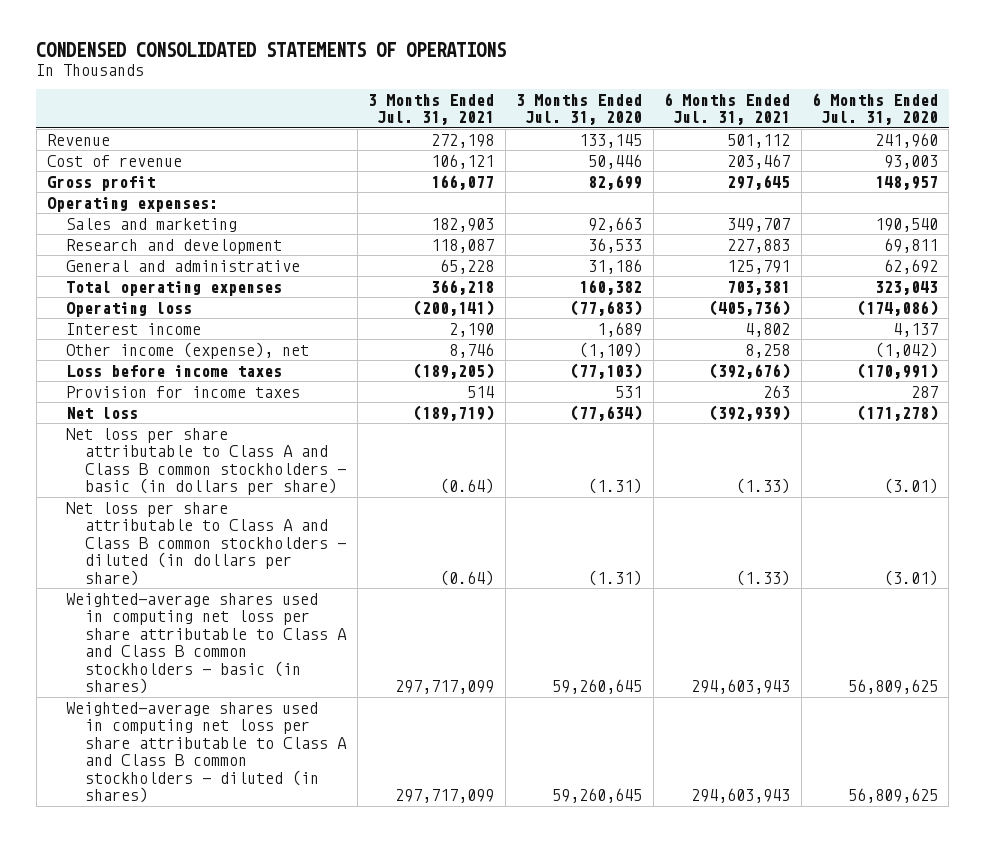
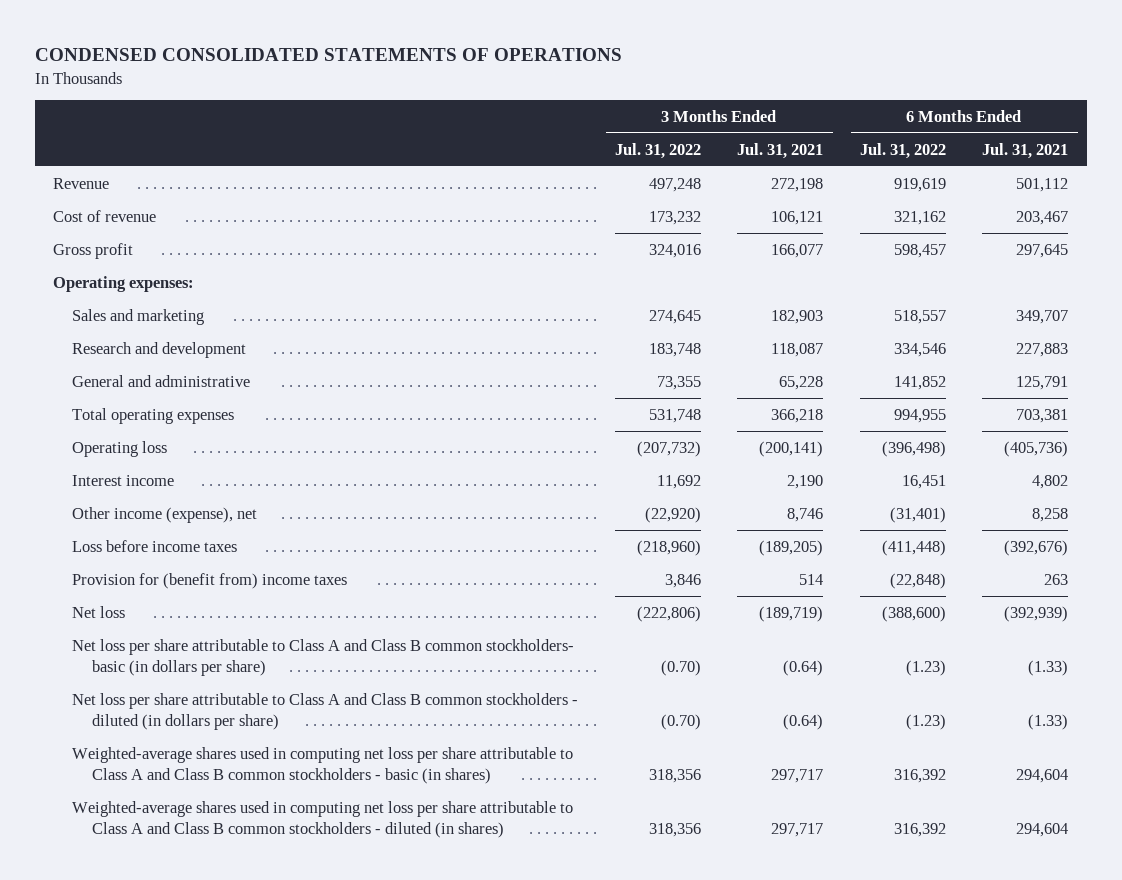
- | 3 Months Ended Jul. 31, 2021 | 3 Months Ended Jul. 31, 2020 | 6 Months Ended Jul. 31, 2021 | 6 Months Ended Jul. 31, 2020
+ | 3 Months Ended Jul. 31, 2022 | 3 Months Ended Jul. 31, 2021 | 6 Months Ended Jul. 31, 2022 | 6 Months Ended Jul. 31, 2021
- Provision for income taxes | 514 | 531 | 263 | 287
+ Provision for (benefit from) income taxes | 3,846 | 514 | (22,848) | 263
- Net loss per share attributable to Class A and Class B common stockholders - basic (in dollars per share) | (0.64) | (1.31) | (1.33) | (3.01)
+ Net loss per share attributable to Class A and Class B common stockholders- basic (in dollars per share) | (0.70) | (0.64) | (1.23) | (1.33)
- Weighted-average shares used in computing net loss per share attributable to Class A and Class B common stockholders - basic (in shares) | 297,717,099 | 59,260,645 | 294,603,943 | 56,809,625
- Weighted-average shares used in computing net loss per share attributable to Class A and Class B common stockholders - diluted (in shares) | 297,717,099 | 59,260,645 | 294,603,943 | 56,809,625
+ Weighted-average shares used in computing net loss per share attributable to Class A and Class B common stockholders - basic (in shares) | 318,356 | 297,717 | 316,392 | 294,604
+ Weighted-average shares used in computing net loss per share attributable to Class A and Class B common stockholders - diluted (in shares) | 318,356 | 297,717 | 316,392 | 294,604

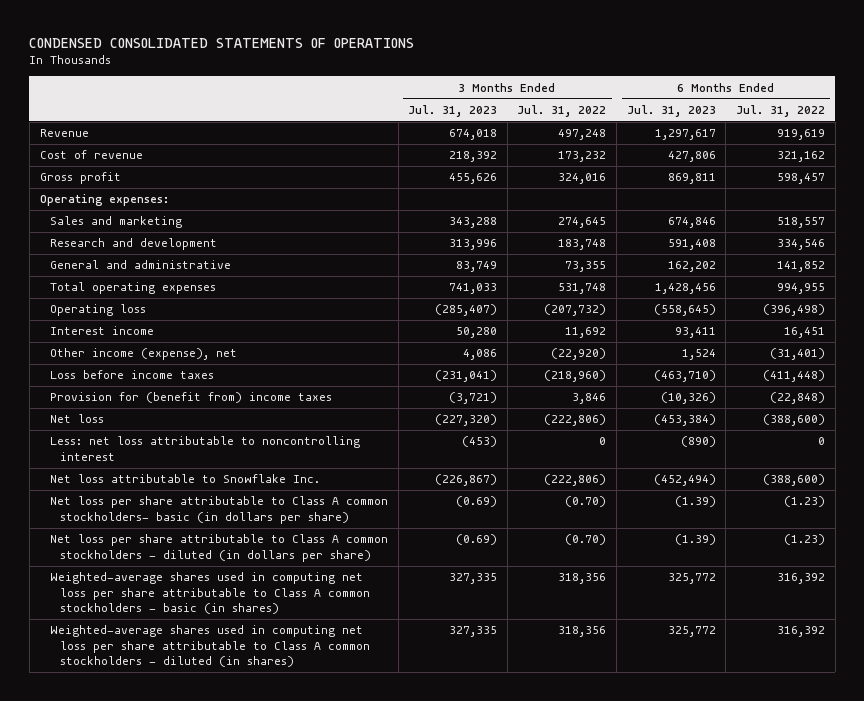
- | 3 Months Ended Jul. 31, 2022 | 3 Months Ended Jul. 31, 2021 | 6 Months Ended Jul. 31, 2022 | 6 Months Ended Jul. 31, 2021
+ | 3 Months Ended Jul. 31, 2023 | 3 Months Ended Jul. 31, 2022 | 6 Months Ended Jul. 31, 2023 | 6 Months Ended Jul. 31, 2022
- Net loss per share attributable to Class A and Class B common stockholders- basic (in dollars per share) | (0.70) | (0.64) | (1.23) | (1.33)
- Net loss per share attributable to Class A and Class B common stockholders - diluted (in dollars per share) | (0.70) | (0.64) | (1.23) | (1.33)
- Weighted-average shares used in computing net loss per share attributable to Class A and Class B common stockholders - basic (in shares) | 318,356 | 297,717 | 316,392 | 294,604
- Weighted-average shares used in computing net loss per share attributable to Class A and Class B common stockholders - diluted (in shares) | 318,356 | 297,717 | 316,392 | 294,604
+ Less: net loss attributable to noncontrolling interest | (453) | 0 | (890) | 0
+ Net loss attributable to Snowflake Inc. | (226,867) | (222,806) | (452,494) | (388,600)
+ Net loss per share attributable to Class A common stockholders- basic (in dollars per share) | (0.69) | (0.70) | (1.39) | (1.23)
+ Net loss per share attributable to Class A common stockholders - diluted (in dollars per share) | (0.69) | (0.70) | (1.39) | (1.23)
+ Weighted-average shares used in computing net loss per share attributable to Class A common stockholders - basic (in shares) | 327,335 | 318,356 | 325,772 | 316,392
+ Weighted-average shares used in computing net loss per share attributable to Class A common stockholders - diluted (in shares) | 327,335 | 318,356 | 325,772 | 316,392

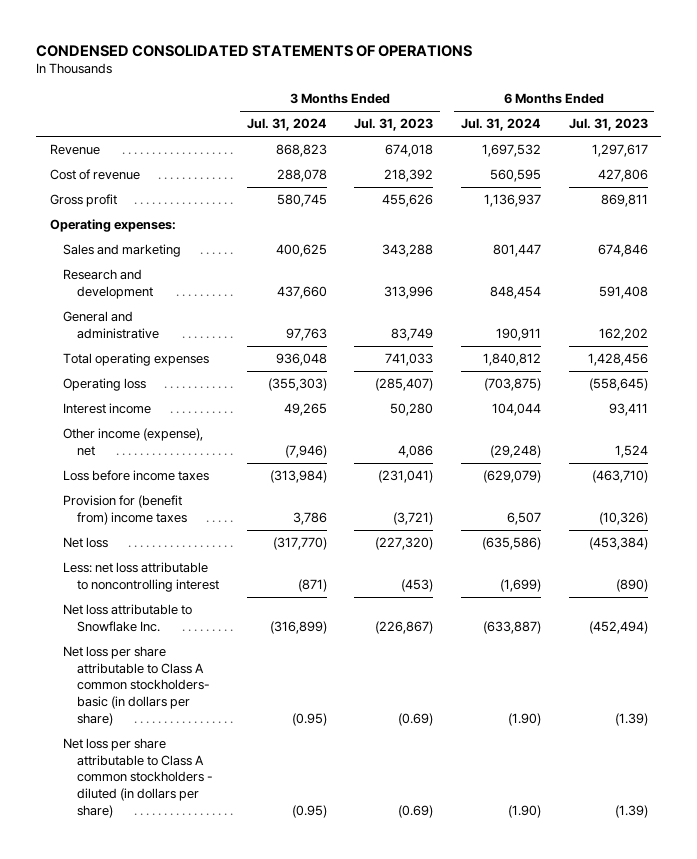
- | 3 Months Ended Jul. 31, 2023 | 3 Months Ended Jul. 31, 2022 | 6 Months Ended Jul. 31, 2023 | 6 Months Ended Jul. 31, 2022
+ | 3 Months Ended Jul. 31, 2024 | 3 Months Ended Jul. 31, 2023 | 6 Months Ended Jul. 31, 2024 | 6 Months Ended Jul. 31, 2023
- Weighted-average shares used in computing net loss per share attributable to Class A common stockholders - basic (in shares) | 327,335 | 318,356 | 325,772 | 316,392
- Weighted-average shares used in computing net loss per share attributable to Class A common stockholders - diluted (in shares) | 327,335 | 318,356 | 325,772 | 316,392

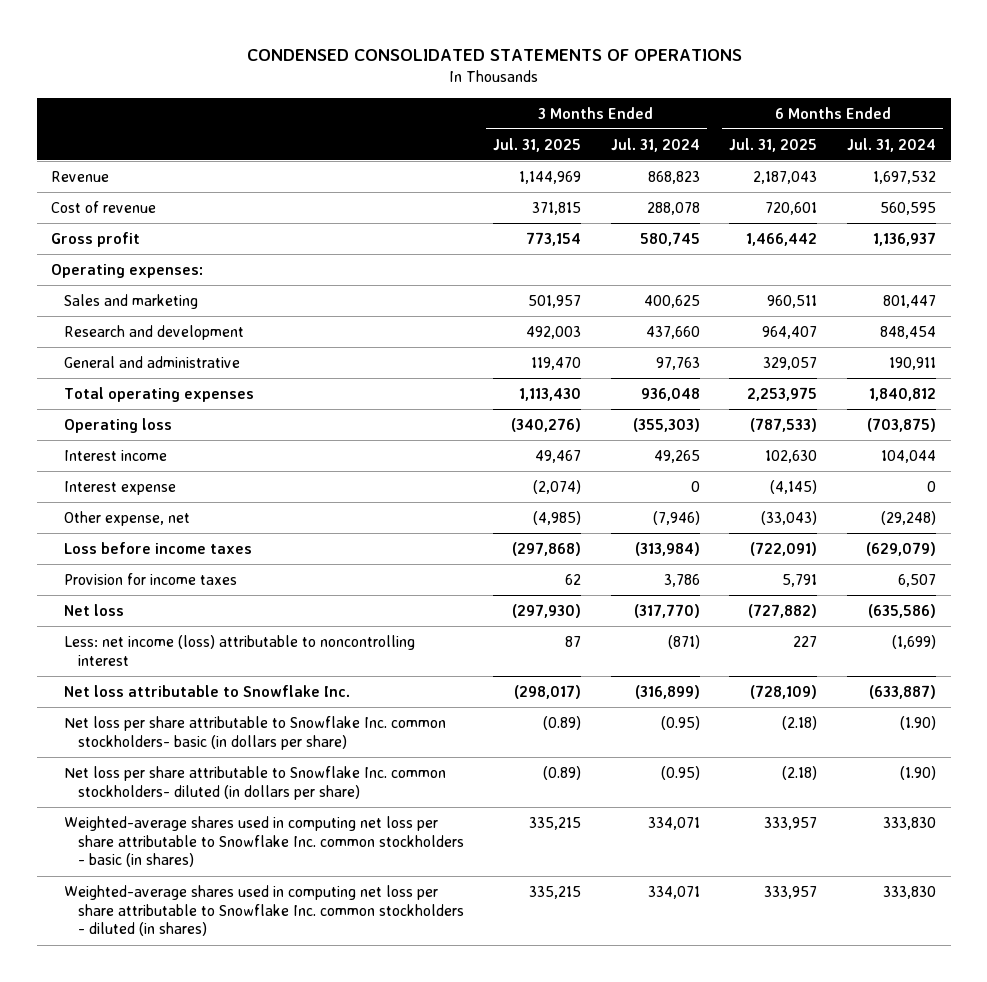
- | 3 Months Ended Jul. 31, 2024 | 3 Months Ended Jul. 31, 2023 | 6 Months Ended Jul. 31, 2024 | 6 Months Ended Jul. 31, 2023
+ | 3 Months Ended Jul. 31, 2025 | 3 Months Ended Jul. 31, 2024 | 6 Months Ended Jul. 31, 2025 | 6 Months Ended Jul. 31, 2024
- Other income (expense), net | (7,946) | 4,086 | (29,248) | 1,524
+ Interest expense | (2,074) | 0 | (4,145) | 0
+ Other expense, net | (4,985) | (7,946) | (33,043) | (29,248)
- Provision for (benefit from) income taxes | 3,786 | (3,721) | 6,507 | (10,326)
+ Provision for income taxes | 62 | 3,786 | 5,791 | 6,507
- Less: net loss attributable to noncontrolling interest | (871) | (453) | (1,699) | (890)
+ Less: net income (loss) attributable to noncontrolling interest | 87 | (871) | 227 | (1,699)
- Net loss per share attributable to Class A common stockholders- basic (in dollars per share) | (0.95) | (0.69) | (1.90) | (1.39)
- Net loss per share attributable to Class A common stockholders - diluted (in dollars per share) | (0.95) | (0.69) | (1.90) | (1.39)
+ Net loss per share attributable to Snowflake Inc. common stockholders- basic (in dollars per share) | (0.89) | (0.95) | (2.18) | (1.90)
+ Net loss per share attributable to Snowflake Inc. common stockholders- diluted (in dollars per share) | (0.89) | (0.95) | (2.18) | (1.90)
+ Weighted-average shares used in computing net loss per share attributable to Snowflake Inc. common stockholders - basic (in shares) | 335,215 | 334,071 | 333,957 | 333,830
+ Weighted-average shares used in computing net loss per share attributable to Snowflake Inc. common stockholders - diluted (in shares) | 335,215 | 334,071 | 333,957 | 333,830

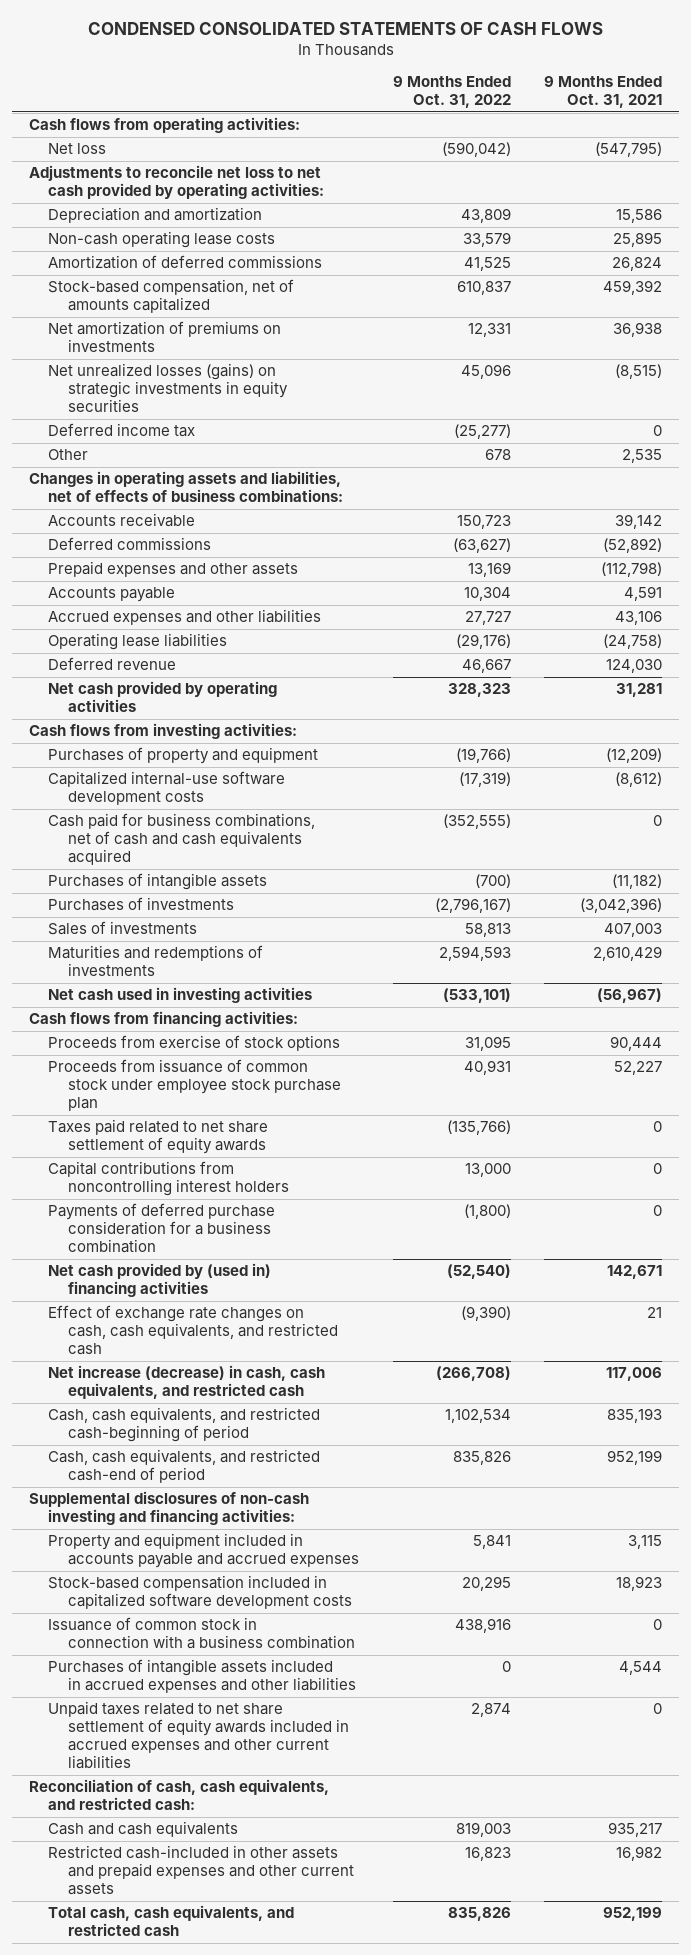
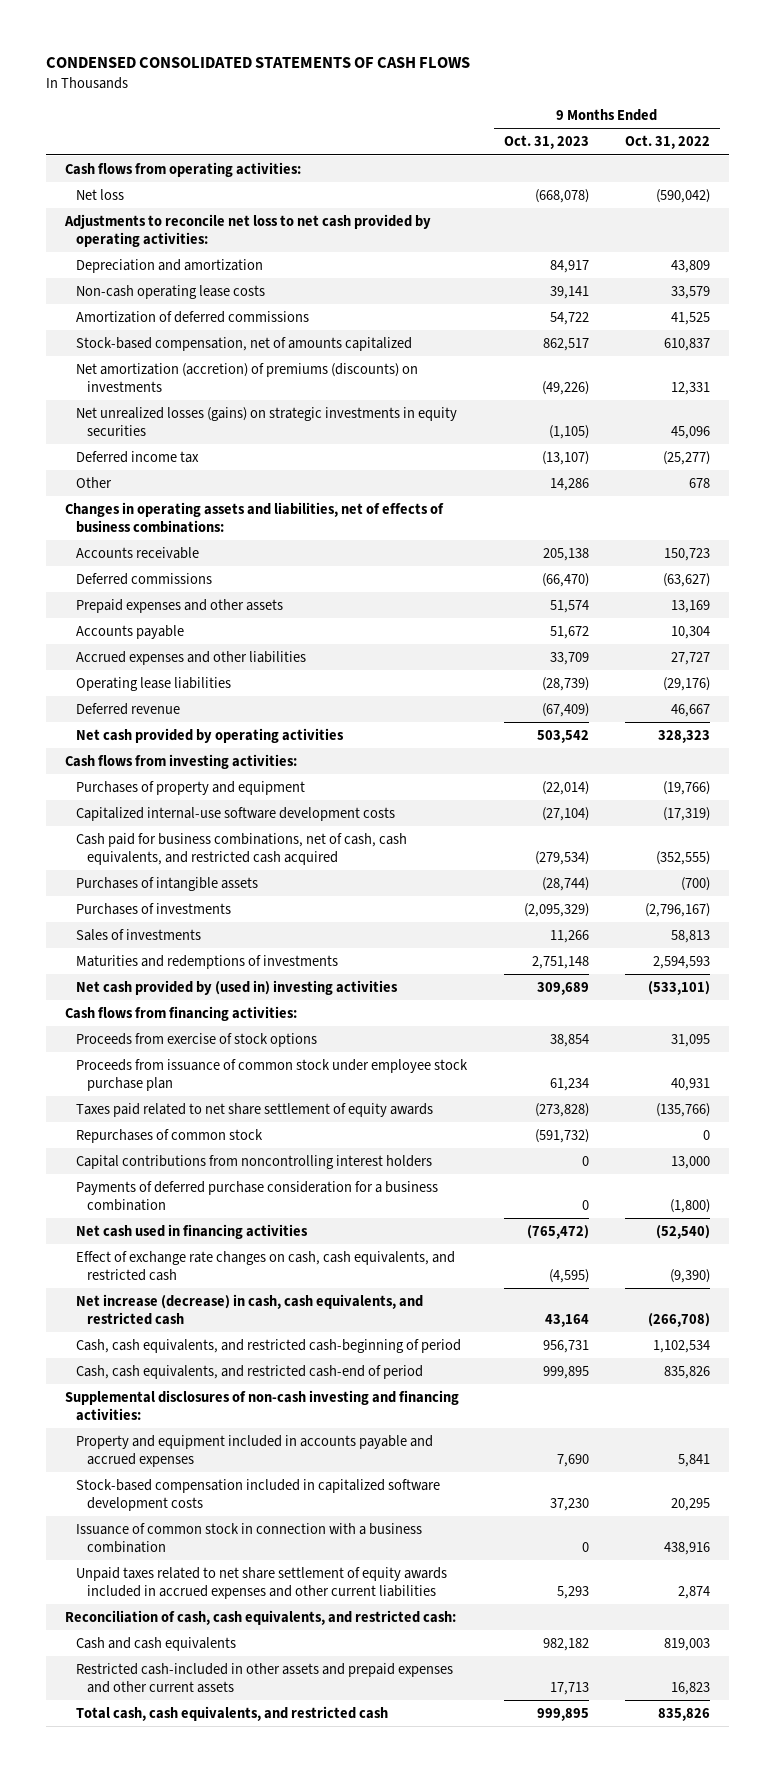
- | 9 Months Ended Oct. 31, 2022 | 9 Months Ended Oct. 31, 2021
+ | 9 Months Ended Oct. 31, 2023 | 9 Months Ended Oct. 31, 2022
- Net amortization of premiums on investments | 12,331 | 36,938
+ Net amortization (accretion) of premiums (discounts) on investments | (49,226) | 12,331
- Cash paid for business combinations, net of cash and cash equivalents acquired | (352,555) | 0
+ Cash paid for business combinations, net of cash, cash equivalents, and restricted cash acquired | (279,534) | (352,555)
- Net cash used in investing activities | (533,101) | (56,967)
+ Net cash provided by (used in) investing activities | 309,689 | (533,101)
+ Repurchases of common stock | (591,732) | 0
- Net cash provided by (used in) financing activities | (52,540) | 142,671
+ Net cash used in financing activities | (765,472) | (52,540)
- Purchases of intangible assets included in accrued expenses and other liabilities | 0 | 4,544

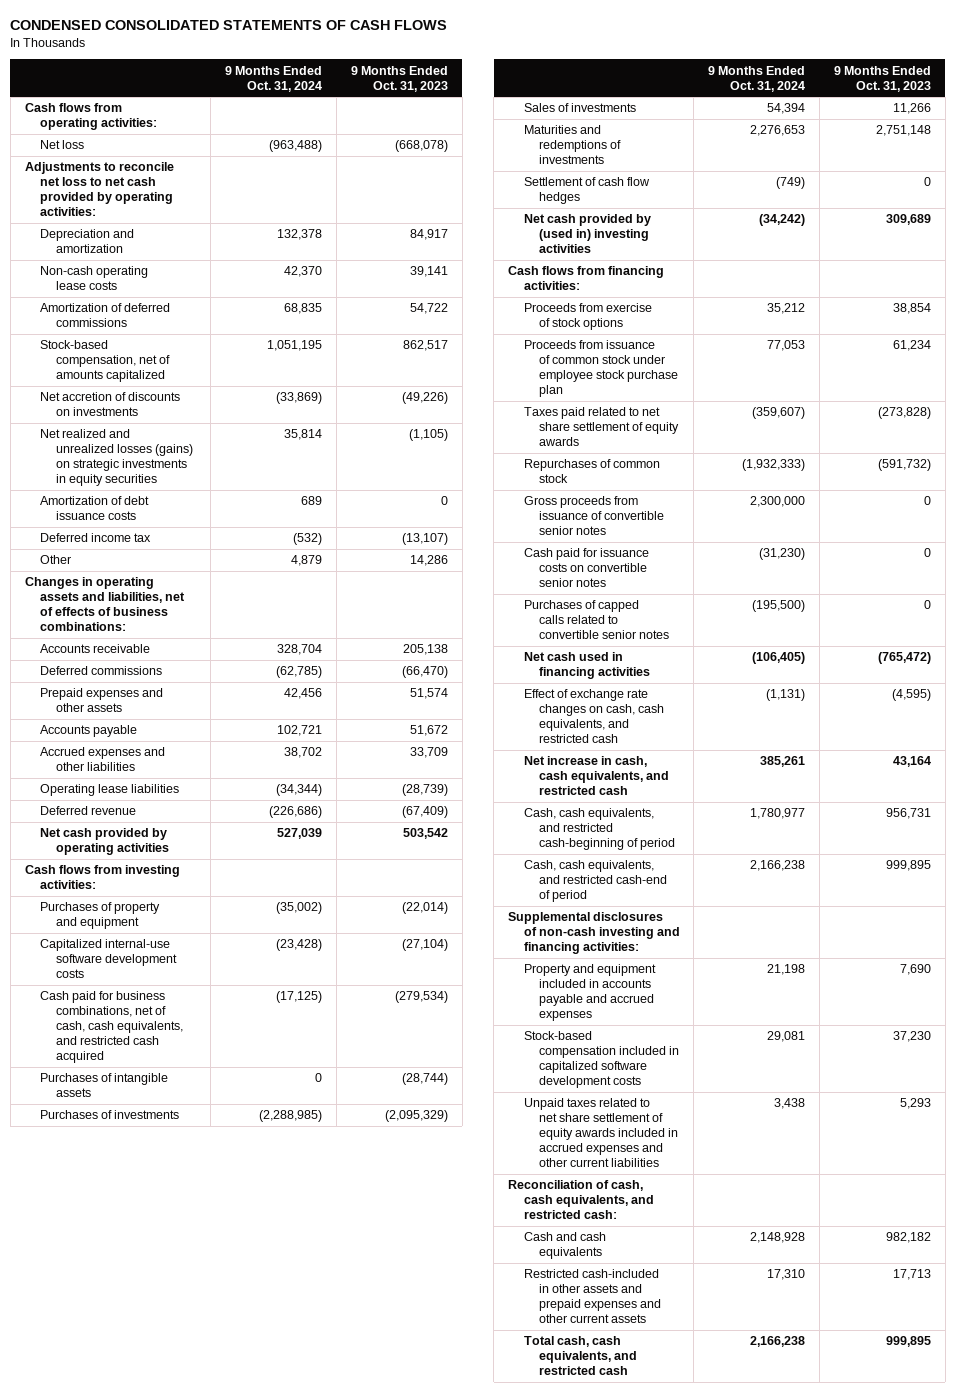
- | 9 Months Ended Oct. 31, 2023 | 9 Months Ended Oct. 31, 2022
+ | 9 Months Ended Oct. 31, 2024 | 9 Months Ended Oct. 31, 2023
- Net amortization (accretion) of premiums (discounts) on investments | (49,226) | 12,331
- Net unrealized losses (gains) on strategic investments in equity securities | (1,105) | 45,096
+ Net accretion of discounts on investments | (33,869) | (49,226)
+ Net realized and unrealized losses (gains) on strategic investments in equity securities | 35,814 | (1,105)
+ Amortization of debt issuance costs | 689 | 0
+ Settlement of cash flow hedges | (749) | 0
- Capital contributions from noncontrolling interest holders | 0 | 13,000
- Payments of deferred purchase consideration for a business combination | 0 | (1,800)
+ Gross proceeds from issuance of convertible senior notes | 2,300,000 | 0
+ Cash paid for issuance costs on convertible senior notes | (31,230) | 0
+ Purchases of capped calls related to convertible senior notes | (195,500) | 0
- Net increase (decrease) in cash, cash equivalents, and restricted cash | 43,164 | (266,708)
+ Net increase in cash, cash equivalents, and restricted cash | 385,261 | 43,164
- Issuance of common stock in connection with a business combination | 0 | 438,916

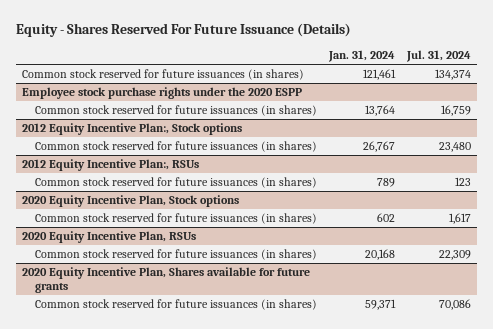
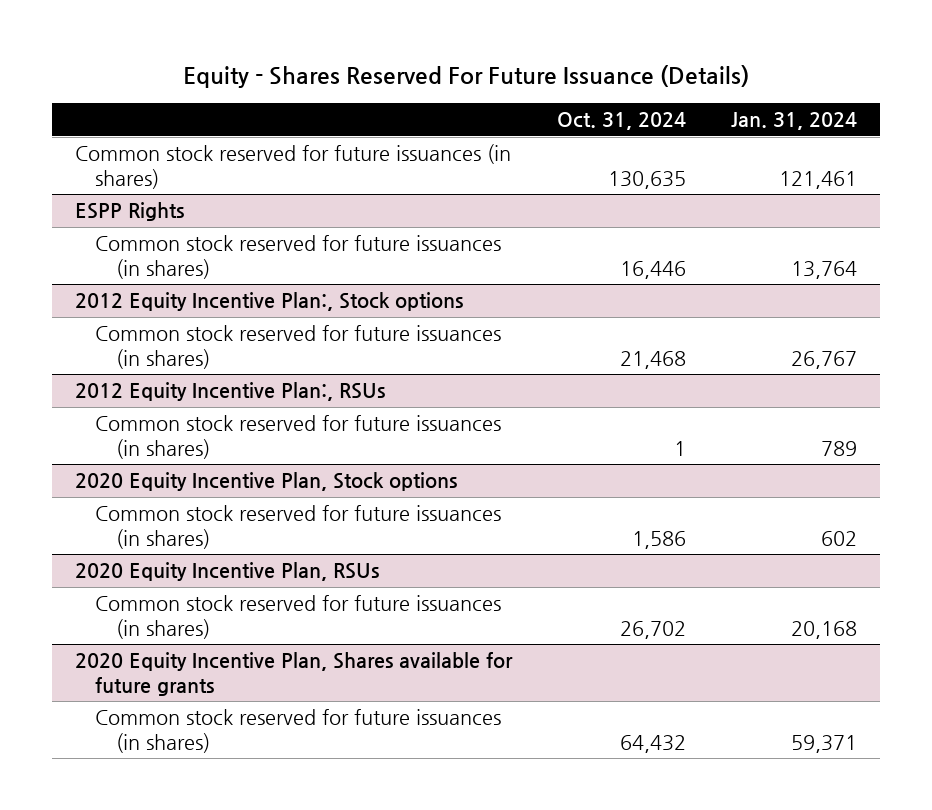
- | Jan. 31, 2024 | Jul. 31, 2024
+ | Oct. 31, 2024 | Jan. 31, 2024
- Employee stock purchase rights under the 2020 ESPP
+ ESPP Rights

